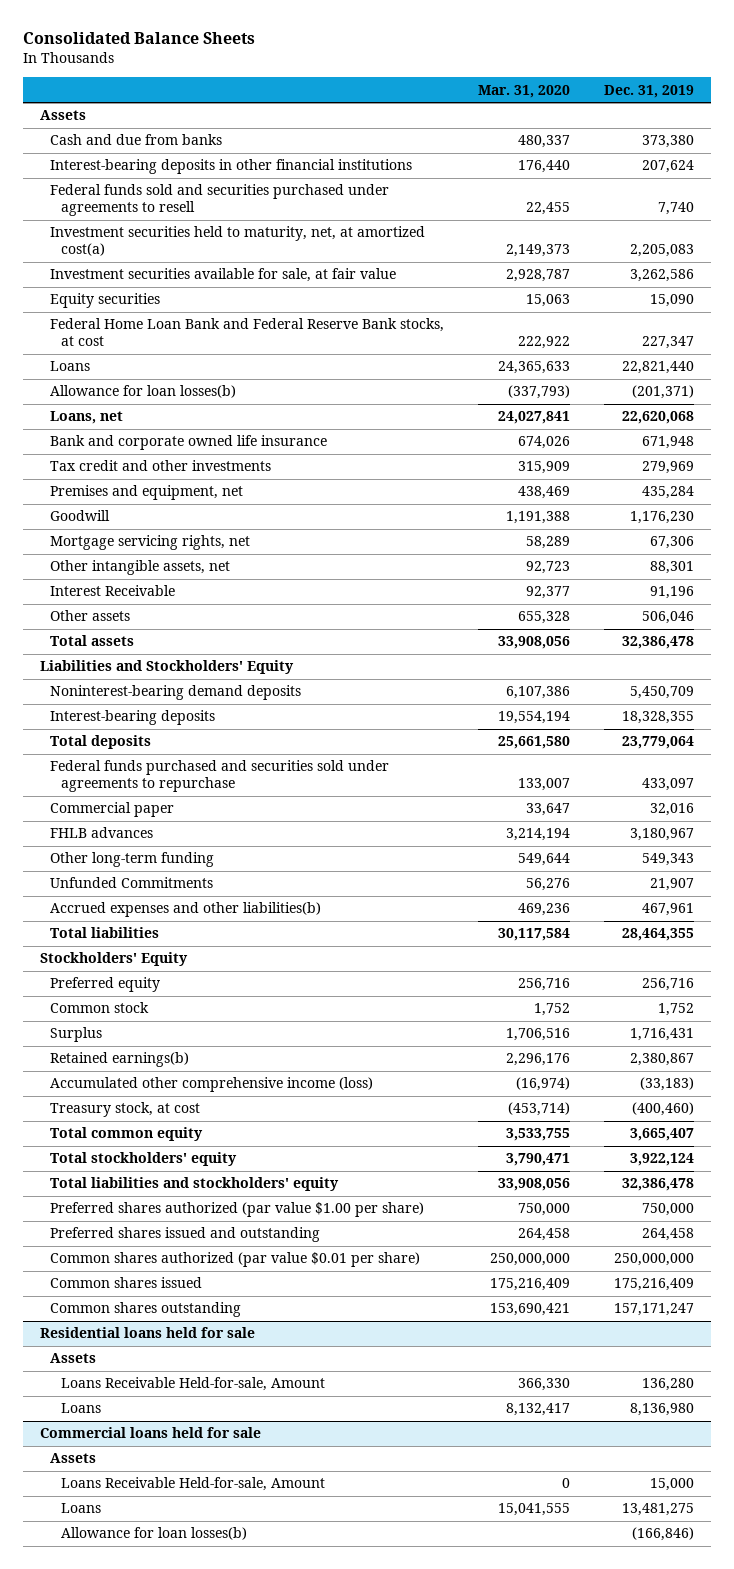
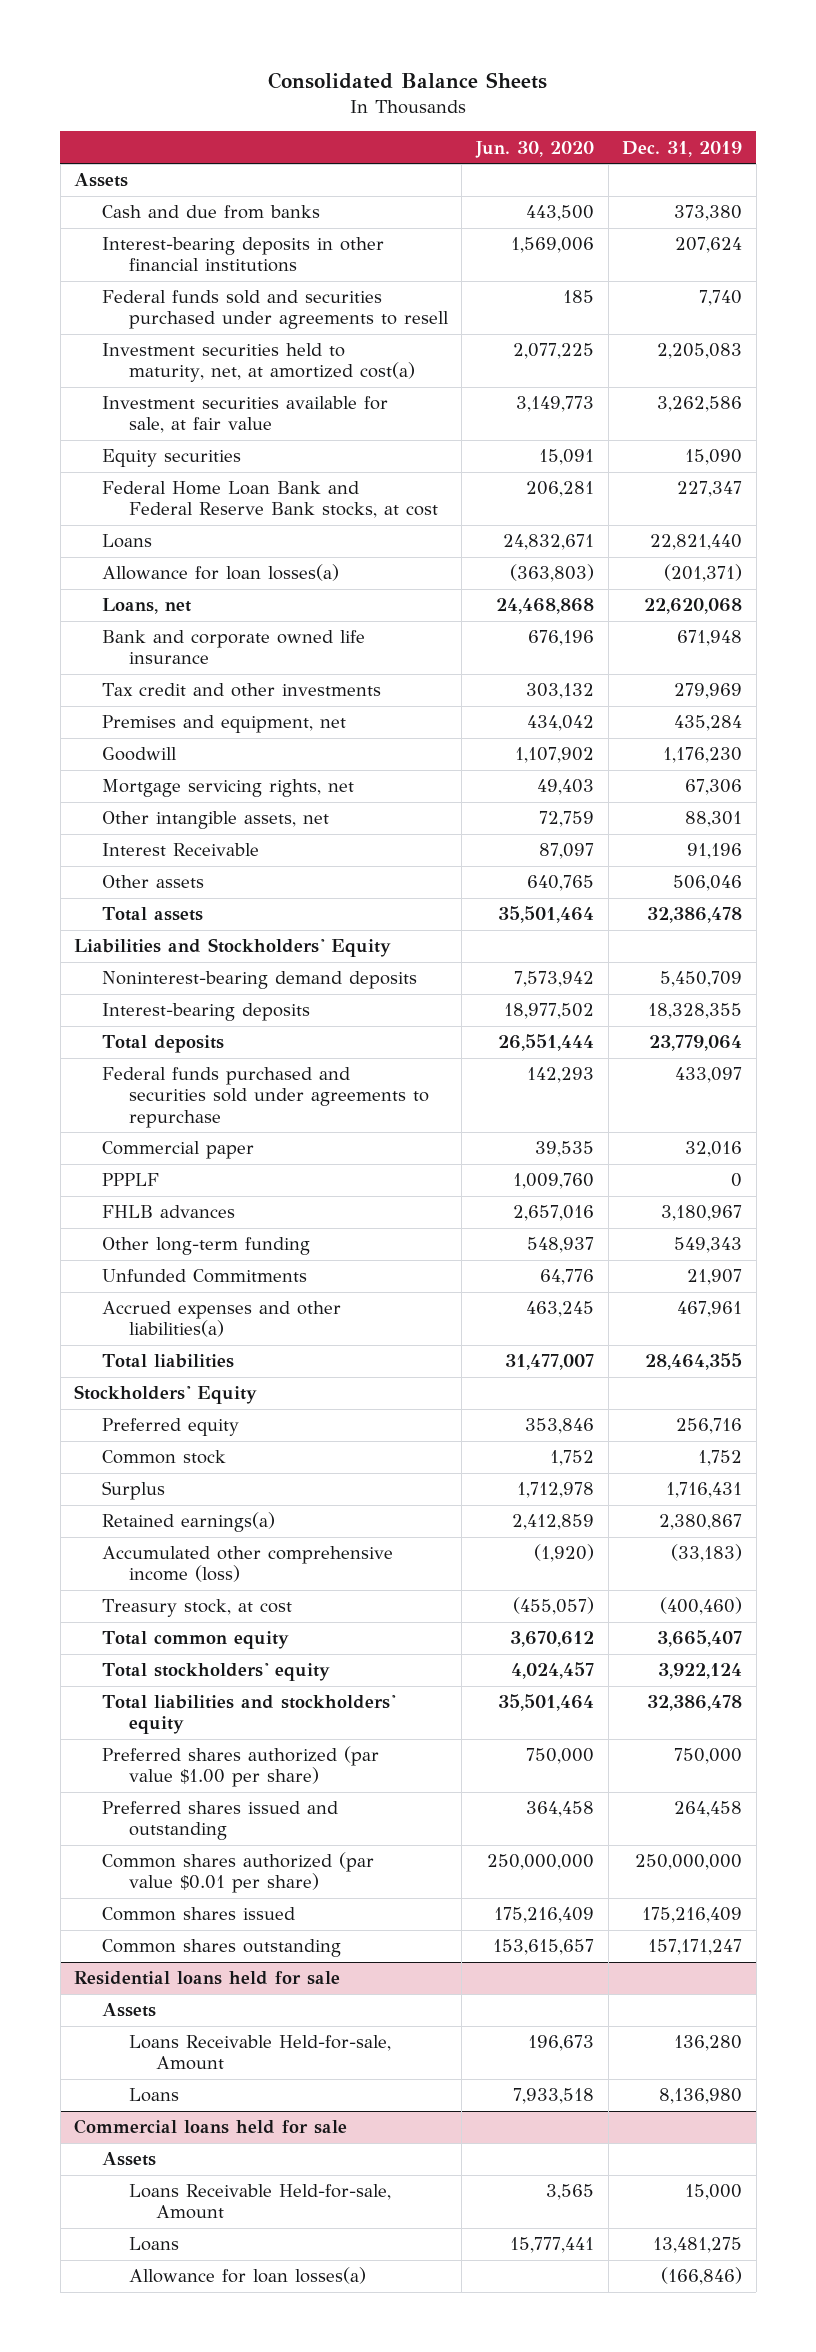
- | Mar. 31, 2020 | Dec. 31, 2019
+ | Jun. 30, 2020 | Dec. 31, 2019
- Allowance for loan losses(b) | (337,793) | (201,371)
+ Allowance for loan losses(a) | (363,803) | (201,371)
+ PPPLF | 1,009,760 | 0
- Accrued expenses and other liabilities(b) | 469,236 | 467,961
+ Accrued expenses and other liabilities(a) | 463,245 | 467,961
- Retained earnings(b) | 2,296,176 | 2,380,867
+ Retained earnings(a) | 2,412,859 | 2,380,867
@ Commercial loans held for sale
- Allowance for loan losses(b) | | (166,846)
+ Allowance for loan losses(a) | | (166,846)

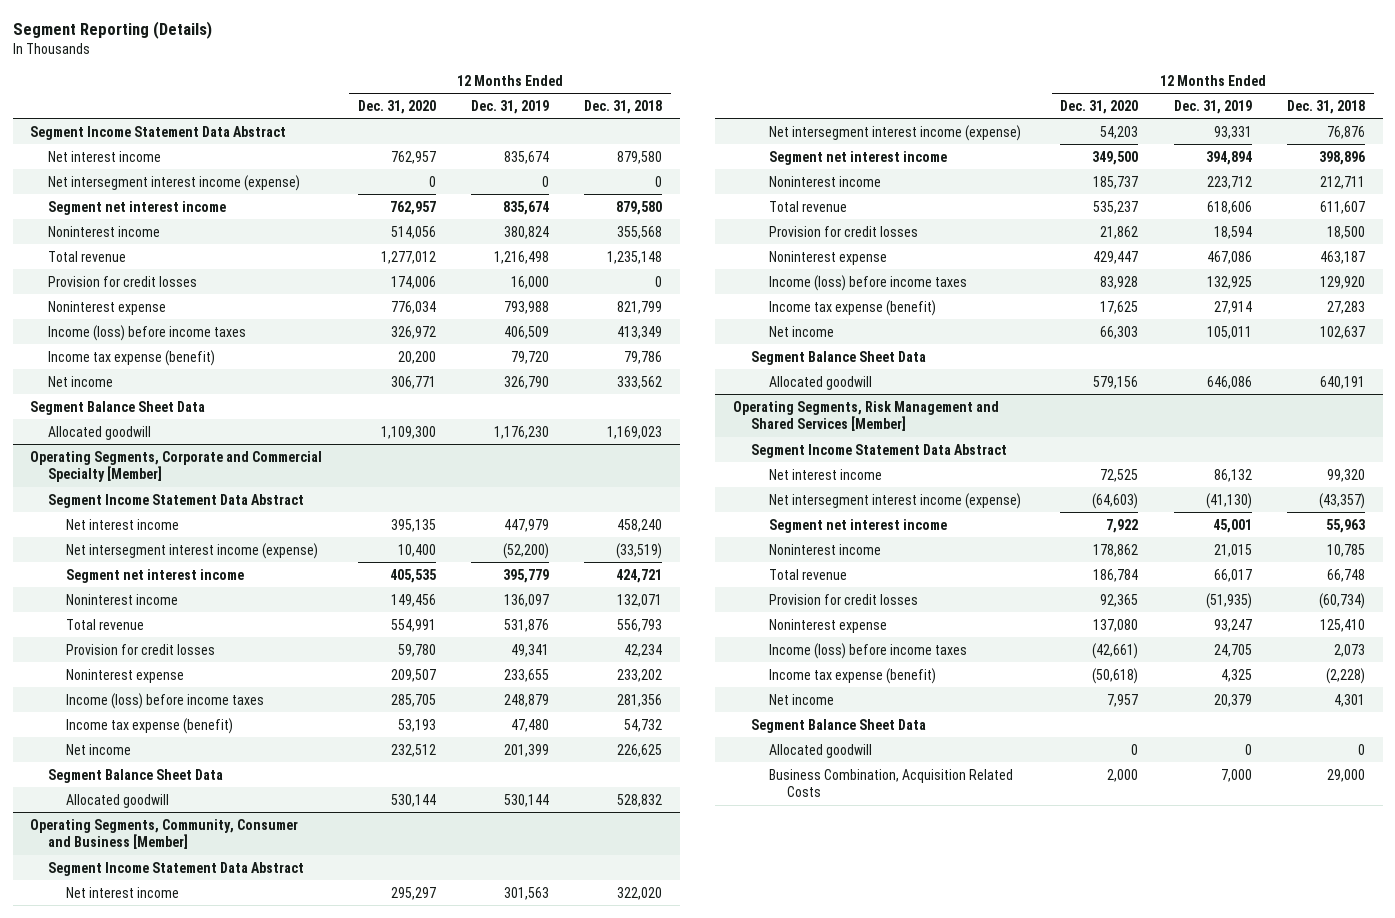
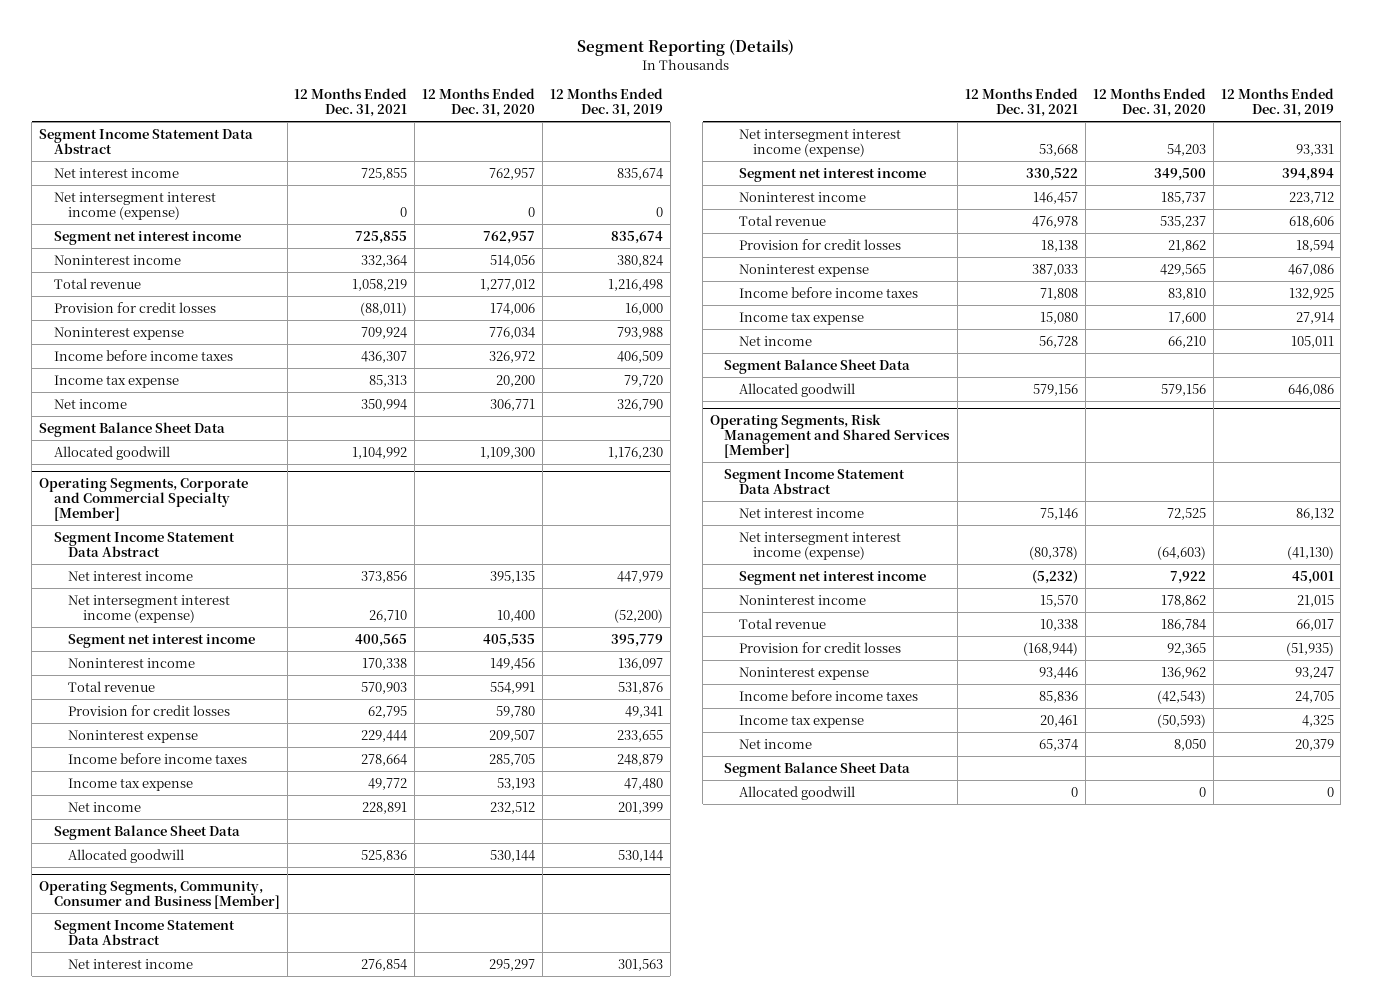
- | 12 Months Ended Dec. 31, 2020 | 12 Months Ended Dec. 31, 2019 | 12 Months Ended Dec. 31, 2018
+ | 12 Months Ended Dec. 31, 2021 | 12 Months Ended Dec. 31, 2020 | 12 Months Ended Dec. 31, 2019
- Income (loss) before income taxes | 326,972 | 406,509 | 413,349
- Income tax expense (benefit) | 20,200 | 79,720 | 79,786
+ Income before income taxes | 436,307 | 326,972 | 406,509
+ Income tax expense | 85,313 | 20,200 | 79,720
@ Operating Segments, Corporate and Commercial Specialty [Member]
- Income (loss) before income taxes | 285,705 | 248,879 | 281,356
- Income tax expense (benefit) | 53,193 | 47,480 | 54,732
+ Income before income taxes | 278,664 | 285,705 | 248,879
+ Income tax expense | 49,772 | 53,193 | 47,480
@ Operating Segments, Community, Consumer and Business [Member]
- Noninterest expense | 429,447 | 467,086 | 463,187
- Income (loss) before income taxes | 83,928 | 132,925 | 129,920
- Income tax expense (benefit) | 17,625 | 27,914 | 27,283
- Net income | 66,303 | 105,011 | 102,637
+ Noninterest expense | 387,033 | 429,565 | 467,086
+ Income before income taxes | 71,808 | 83,810 | 132,925
+ Income tax expense | 15,080 | 17,600 | 27,914
+ Net income | 56,728 | 66,210 | 105,011
@ Operating Segments, Risk Management and Shared Services [Member]
- Noninterest expense | 137,080 | 93,247 | 125,410
- Income (loss) before income taxes | (42,661) | 24,705 | 2,073
- Income tax expense (benefit) | (50,618) | 4,325 | (2,228)
- Net income | 7,957 | 20,379 | 4,301
+ Noninterest expense | 93,446 | 136,962 | 93,247
+ Income before income taxes | 85,836 | (42,543) | 24,705
+ Income tax expense | 20,461 | (50,593) | 4,325
+ Net income | 65,374 | 8,050 | 20,379
- Business Combination, Acquisition Related Costs | 2,000 | 7,000 | 29,000

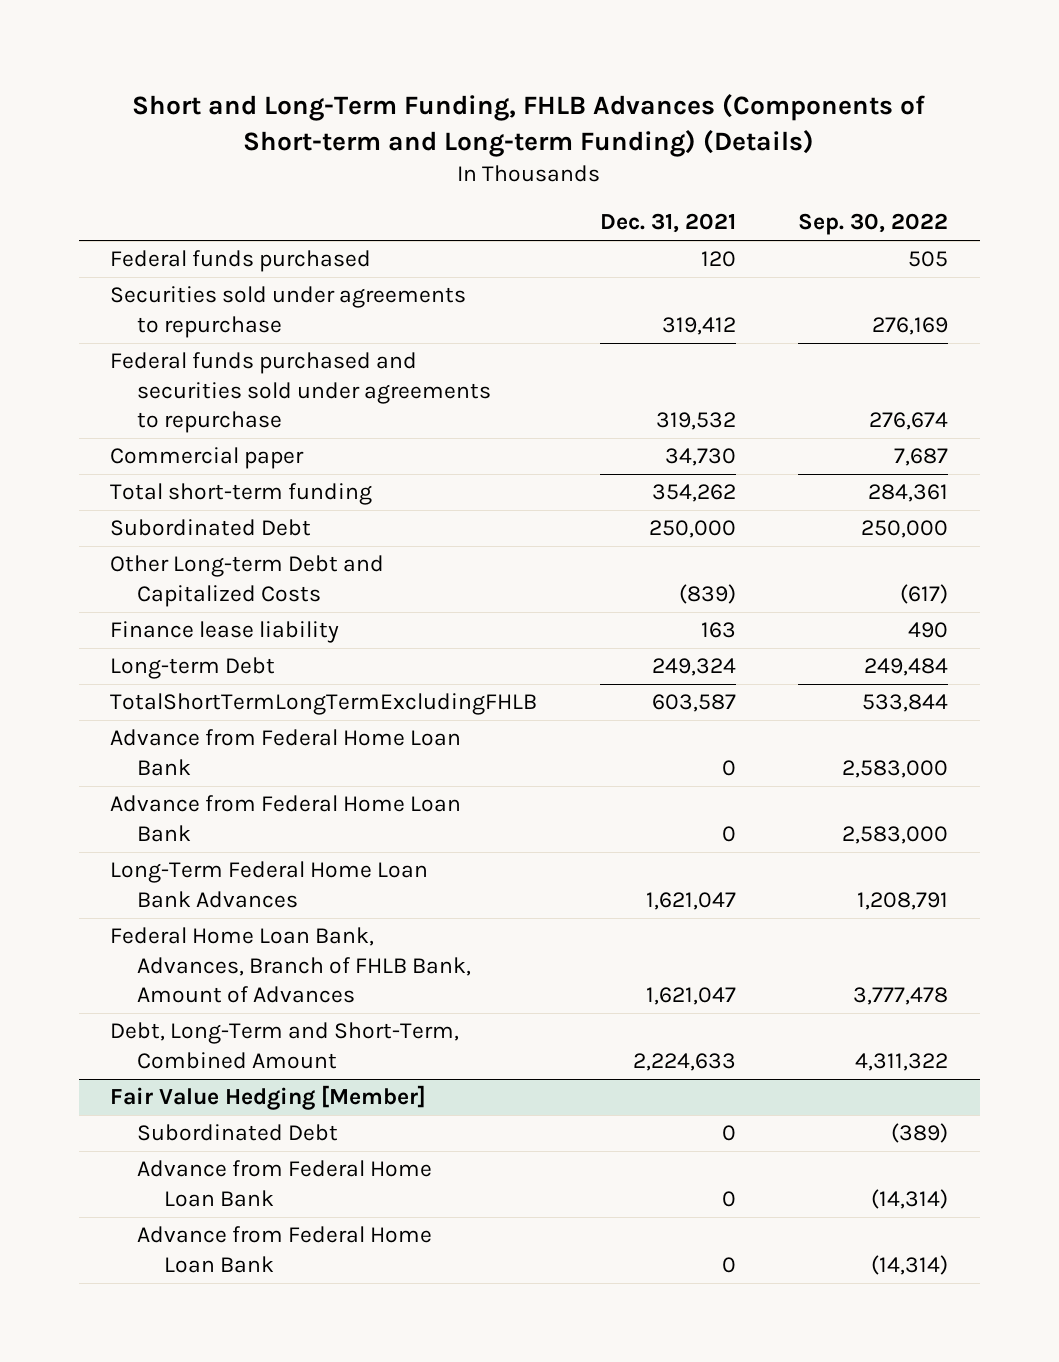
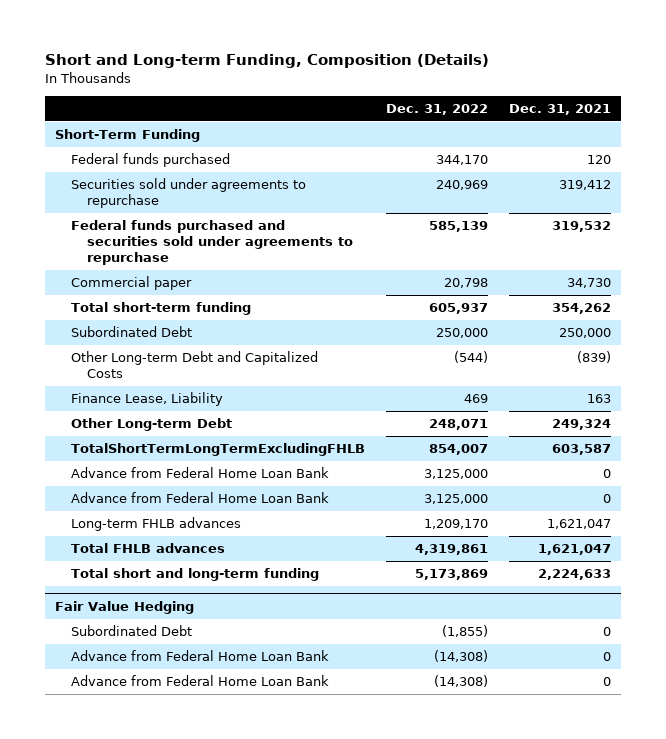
- Short and Long-Term Funding, FHLB Advances (Components of Short-term and Long-term Funding) (Details)
+ Short and Long-term Funding, Composition (Details)
- | Dec. 31, 2021 | Sep. 30, 2022
+ | Dec. 31, 2022 | Dec. 31, 2021
+ Short-Term Funding
- Finance lease liability | 163 | 490
- Long-term Debt | 249,324 | 249,484
+ Finance Lease, Liability | 469 | 163
+ Other Long-term Debt | 248,071 | 249,324
- Long-Term Federal Home Loan Bank Advances | 1,621,047 | 1,208,791
- Federal Home Loan Bank, Advances, Branch of FHLB Bank, Amount of Advances | 1,621,047 | 3,777,478
- Debt, Long-Term and Short-Term, Combined Amount | 2,224,633 | 4,311,322
- Fair Value Hedging [Member]
+ Long-term FHLB advances | 1,209,170 | 1,621,047
+ Total FHLB advances | 4,319,861 | 1,621,047
+ Total short and long-term funding | 5,173,869 | 2,224,633
+ Fair Value Hedging

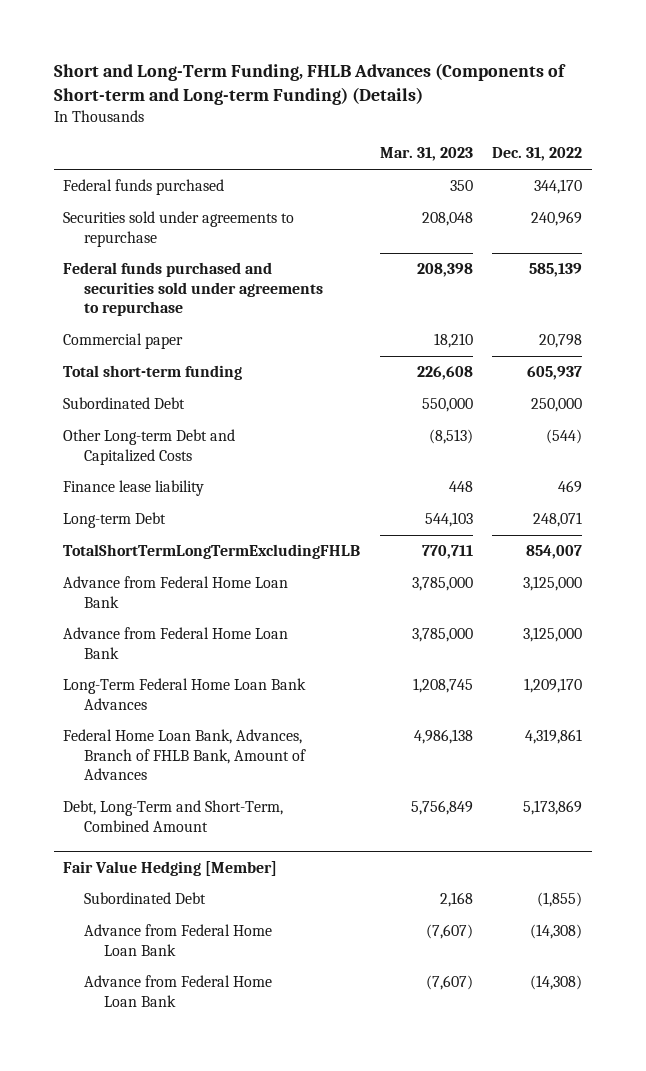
- Short and Long-term Funding, Composition (Details)
+ Short and Long-Term Funding, FHLB Advances (Components of Short-term and Long-term Funding) (Details)
- | Dec. 31, 2022 | Dec. 31, 2021
+ | Mar. 31, 2023 | Dec. 31, 2022
- Short-Term Funding
- Finance Lease, Liability | 469 | 163
- Other Long-term Debt | 248,071 | 249,324
+ Finance lease liability | 448 | 469
+ Long-term Debt | 544,103 | 248,071
- Long-term FHLB advances | 1,209,170 | 1,621,047
- Total FHLB advances | 4,319,861 | 1,621,047
- Total short and long-term funding | 5,173,869 | 2,224,633
- Fair Value Hedging
+ Long-Term Federal Home Loan Bank Advances | 1,208,745 | 1,209,170
+ Federal Home Loan Bank, Advances, Branch of FHLB Bank, Amount of Advances | 4,986,138 | 4,319,861
+ Debt, Long-Term and Short-Term, Combined Amount | 5,756,849 | 5,173,869
+ Fair Value Hedging [Member]

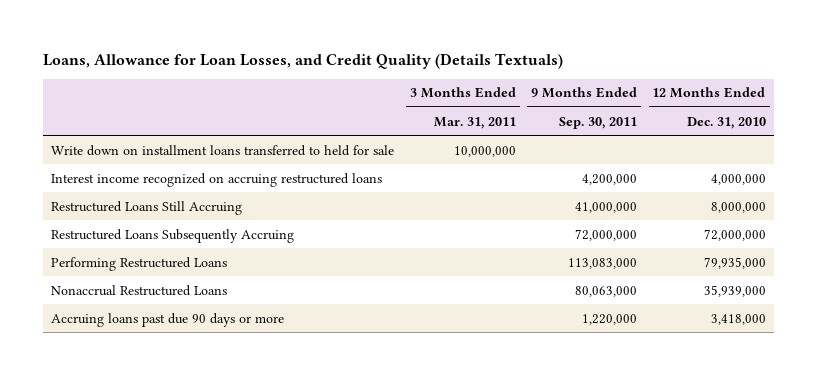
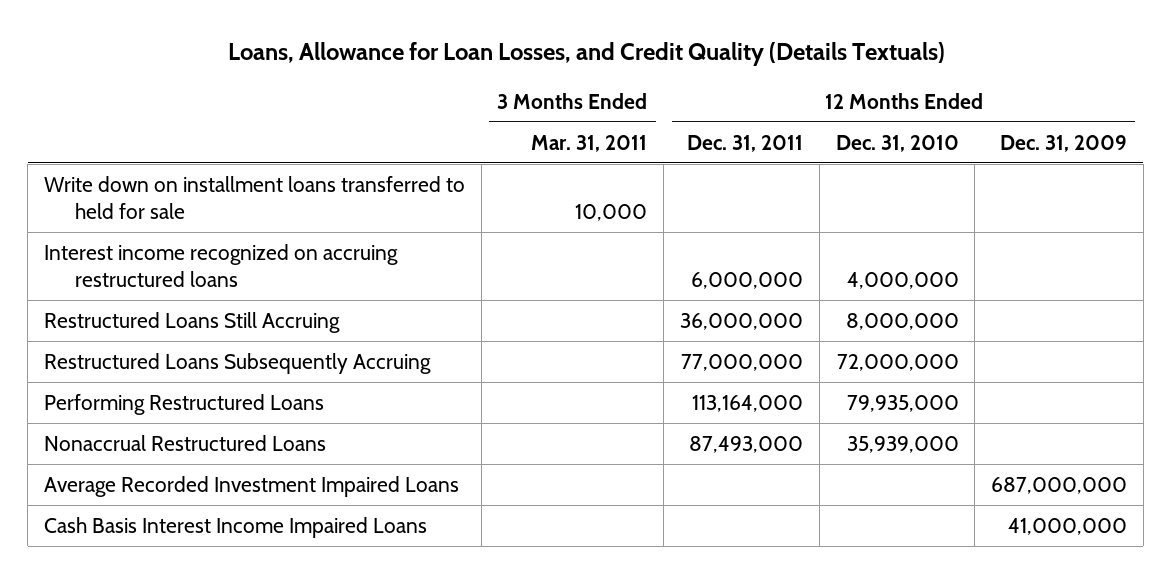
- | 3 Months Ended Mar. 31, 2011 | 9 Months Ended Sep. 30, 2011 | 12 Months Ended Dec. 31, 2010
+ | 3 Months Ended Mar. 31, 2011 | 12 Months Ended Dec. 31, 2011 | 12 Months Ended Dec. 31, 2010 | 12 Months Ended Dec. 31, 2009
- Write down on installment loans transferred to held for sale | 10,000,000 | |
+ Write down on installment loans transferred to held for sale | 10,000 | | |
- Accruing loans past due 90 days or more | | 1,220,000 | 3,418,000
+ Average Recorded Investment Impaired Loans | | | | 687,000,000
+ Cash Basis Interest Income Impaired Loans | | | | 41,000,000

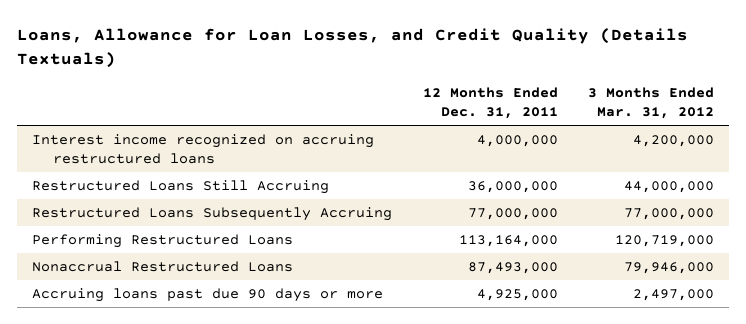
- | 3 Months Ended Mar. 31, 2011 | 12 Months Ended Dec. 31, 2011 | 12 Months Ended Dec. 31, 2010 | 12 Months Ended Dec. 31, 2009
+ | 12 Months Ended Dec. 31, 2011 | 3 Months Ended Mar. 31, 2012
- Write down on installment loans transferred to held for sale | 10,000 | | |
- Interest income recognized on accruing restructured loans | | 6,000,000 | 4,000,000 |
+ Interest income recognized on accruing restructured loans | 4,000,000 | 4,200,000
- Average Recorded Investment Impaired Loans | | | | 687,000,000
- Cash Basis Interest Income Impaired Loans | | | | 41,000,000
+ Accruing loans past due 90 days or more | 4,925,000 | 2,497,000

